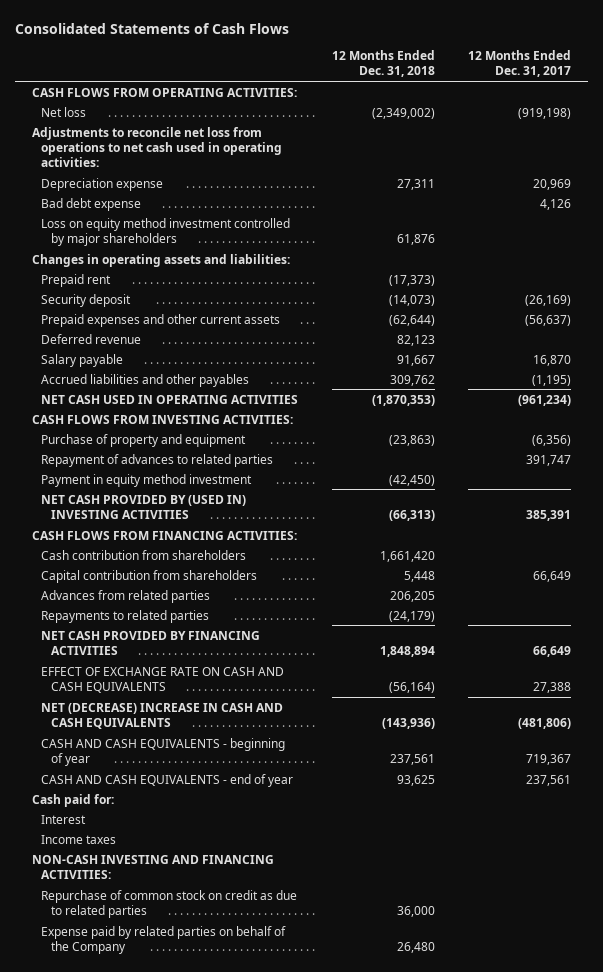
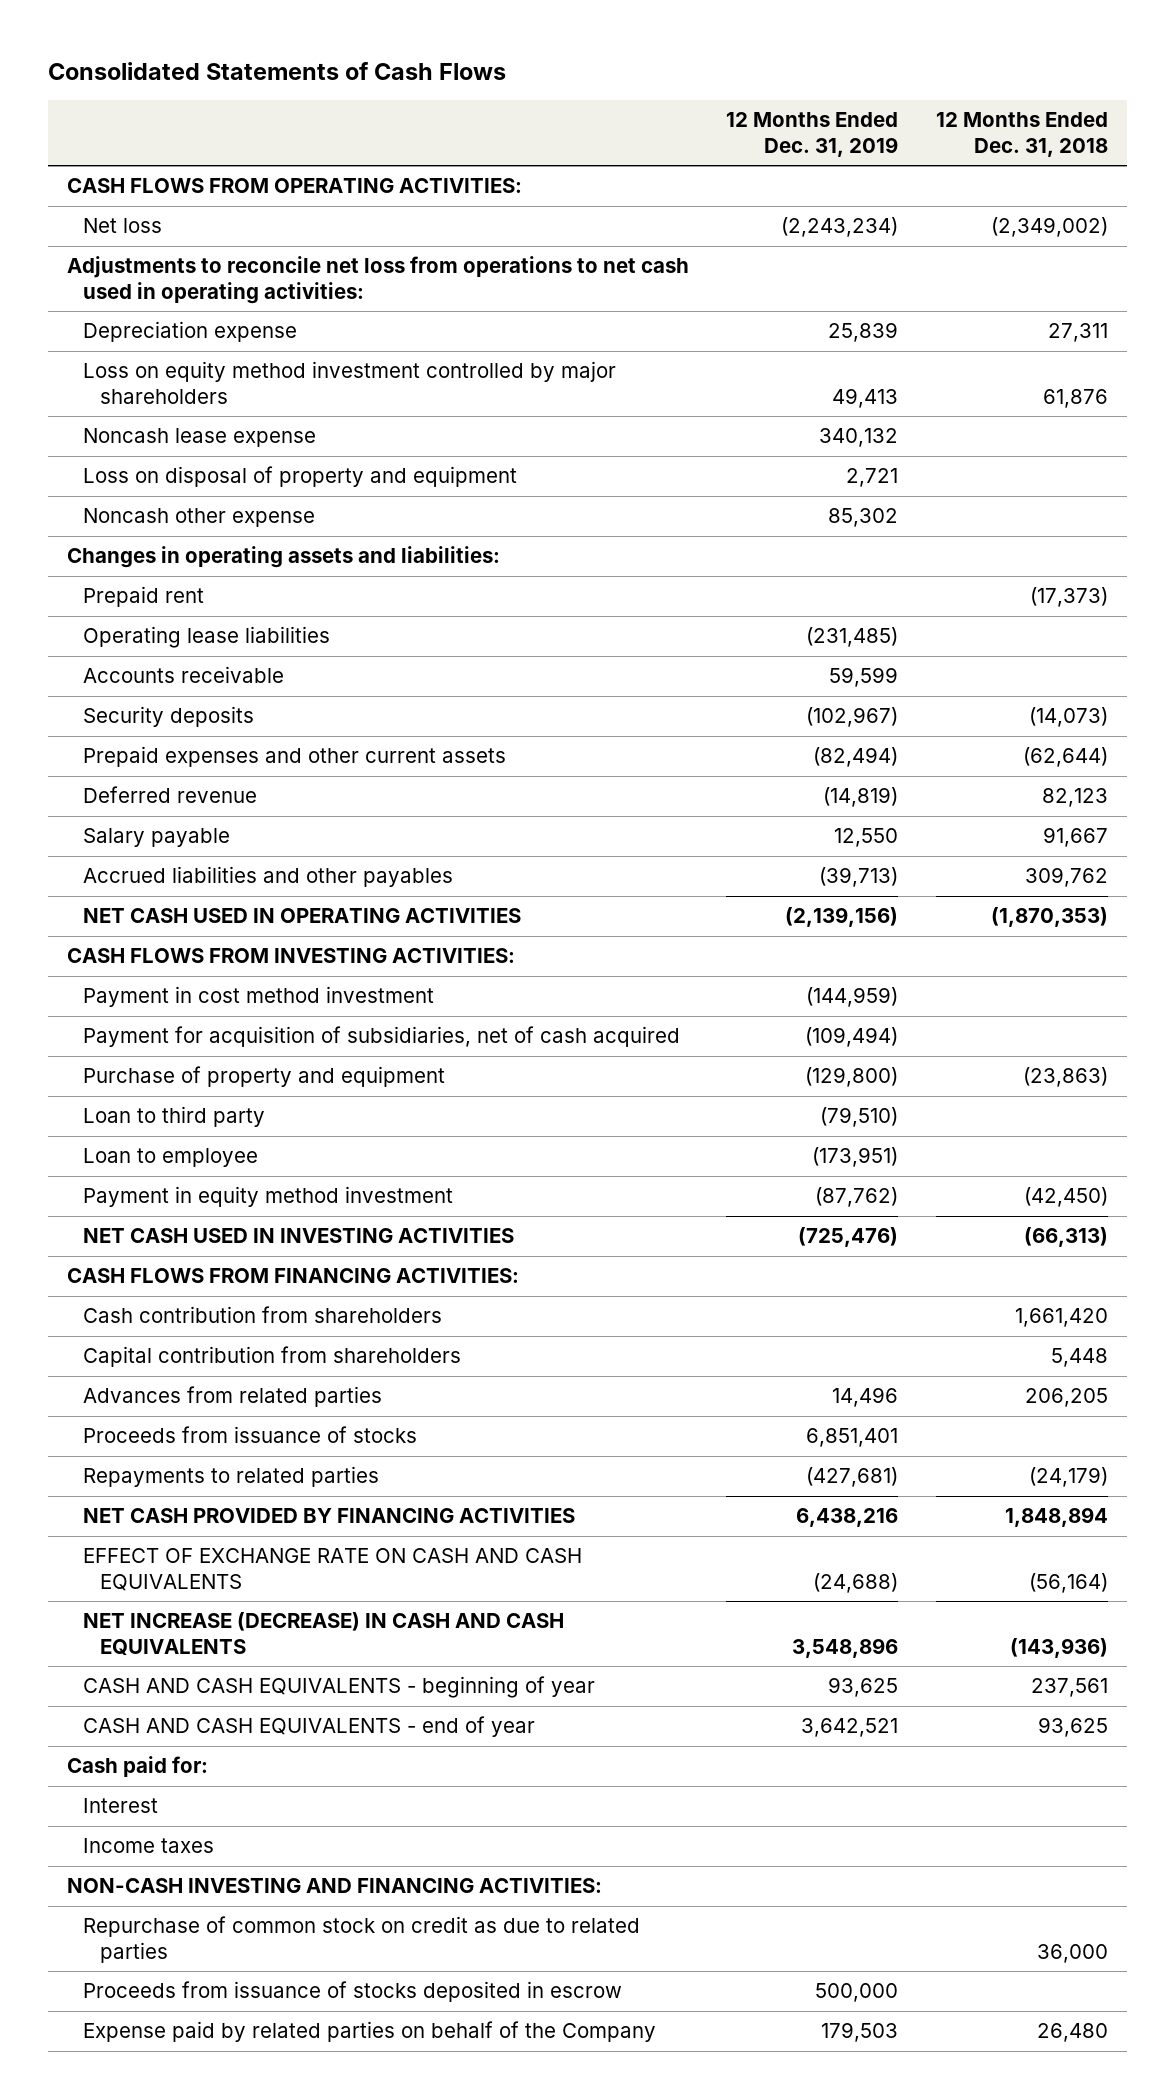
- | 12 Months Ended Dec. 31, 2018 | 12 Months Ended Dec. 31, 2017
+ | 12 Months Ended Dec. 31, 2019 | 12 Months Ended Dec. 31, 2018
- Bad debt expense | | 4,126
+ Noncash lease expense | 340,132 |
+ Loss on disposal of property and equipment | 2,721 |
+ Noncash other expense | 85,302 |
- Security deposit | (14,073) | (26,169)
+ Operating lease liabilities | (231,485) |
+ Accounts receivable | 59,599 |
+ Security deposits | (102,967) | (14,073)
+ Payment in cost method investment | (144,959) |
+ Payment for acquisition of subsidiaries, net of cash acquired | (109,494) |
- Repayment of advances to related parties | | 391,747
+ Loan to third party | (79,510) |
+ Loan to employee | (173,951) |
- NET CASH PROVIDED BY (USED IN) INVESTING ACTIVITIES | (66,313) | 385,391
+ NET CASH USED IN INVESTING ACTIVITIES | (725,476) | (66,313)
+ Proceeds from issuance of stocks | 6,851,401 |
- NET (DECREASE) INCREASE IN CASH AND CASH EQUIVALENTS | (143,936) | (481,806)
+ NET INCREASE (DECREASE) IN CASH AND CASH EQUIVALENTS | 3,548,896 | (143,936)
+ Proceeds from issuance of stocks deposited in escrow | 500,000 |

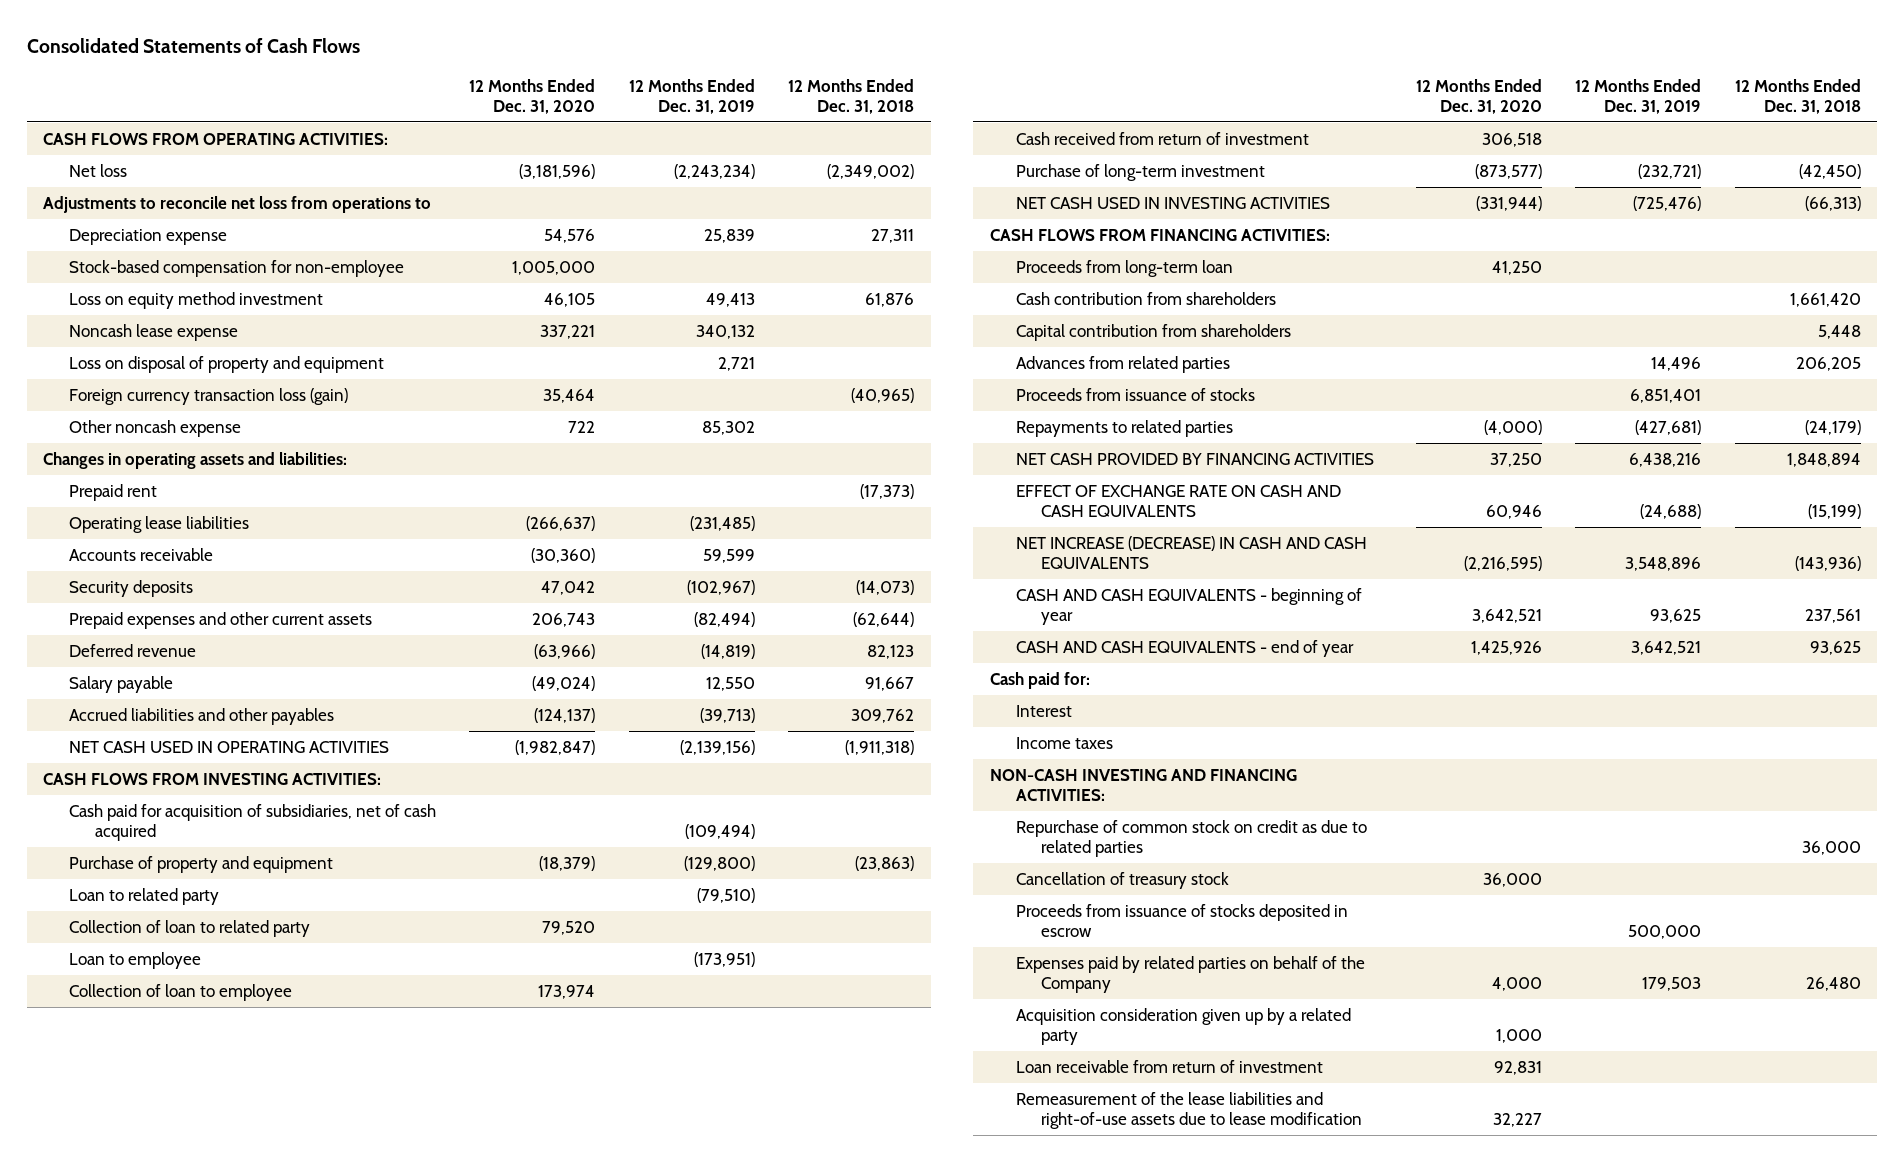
- | 12 Months Ended Dec. 31, 2019 | 12 Months Ended Dec. 31, 2018
+ | 12 Months Ended Dec. 31, 2020 | 12 Months Ended Dec. 31, 2019 | 12 Months Ended Dec. 31, 2018
- Adjustments to reconcile net loss from operations to net cash used in operating activities:
+ Adjustments to reconcile net loss from operations to
- Loss on equity method investment controlled by major shareholders | 49,413 | 61,876
+ Stock-based compensation for non-employee | 1,005,000 | |
+ Loss on equity method investment | 46,105 | 49,413 | 61,876
- Noncash other expense | 85,302 |
+ Foreign currency transaction loss (gain) | 35,464 | | (40,965)
+ Other noncash expense | 722 | 85,302 |
- NET CASH USED IN OPERATING ACTIVITIES | (2,139,156) | (1,870,353)
+ NET CASH USED IN OPERATING ACTIVITIES | (1,982,847) | (2,139,156) | (1,911,318)
- Payment in cost method investment | (144,959) |
- Payment for acquisition of subsidiaries, net of cash acquired | (109,494) |
+ Cash paid for acquisition of subsidiaries, net of cash acquired | | (109,494) |
- Loan to third party | (79,510) |
+ Loan to related party | | (79,510) |
+ Collection of loan to related party | 79,520 | |
- Payment in equity method investment | (87,762) | (42,450)
+ Collection of loan to employee | 173,974 | |
+ Cash received from return of investment | 306,518 | |
+ Purchase of long-term investment | (873,577) | (232,721) | (42,450)
+ Proceeds from long-term loan | 41,250 | |
- EFFECT OF EXCHANGE RATE ON CASH AND CASH EQUIVALENTS | (24,688) | (56,164)
+ EFFECT OF EXCHANGE RATE ON CASH AND CASH EQUIVALENTS | 60,946 | (24,688) | (15,199)
+ Cancellation of treasury stock | 36,000 | |
- Expense paid by related parties on behalf of the Company | 179,503 | 26,480
+ Expenses paid by related parties on behalf of the Company | 4,000 | 179,503 | 26,480
+ Acquisition consideration given up by a related party | 1,000 | |
+ Loan receivable from return of investment | 92,831 | |
+ Remeasurement of the lease liabilities and right-of-use assets due to lease modification | 32,227 | |

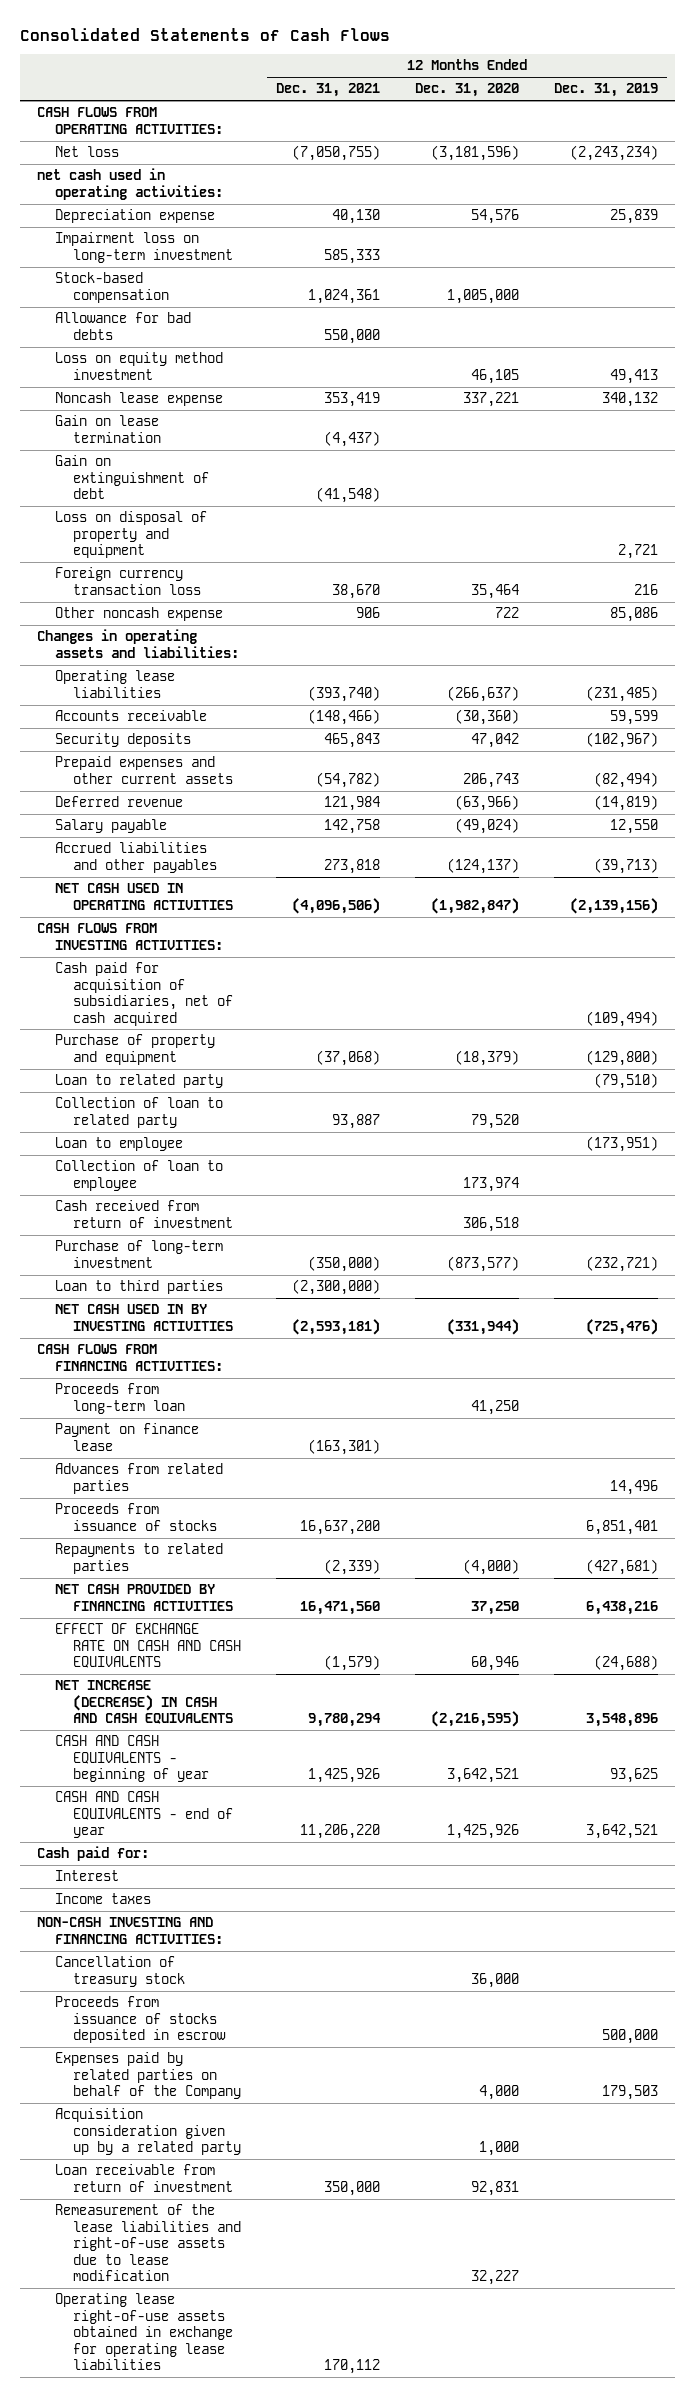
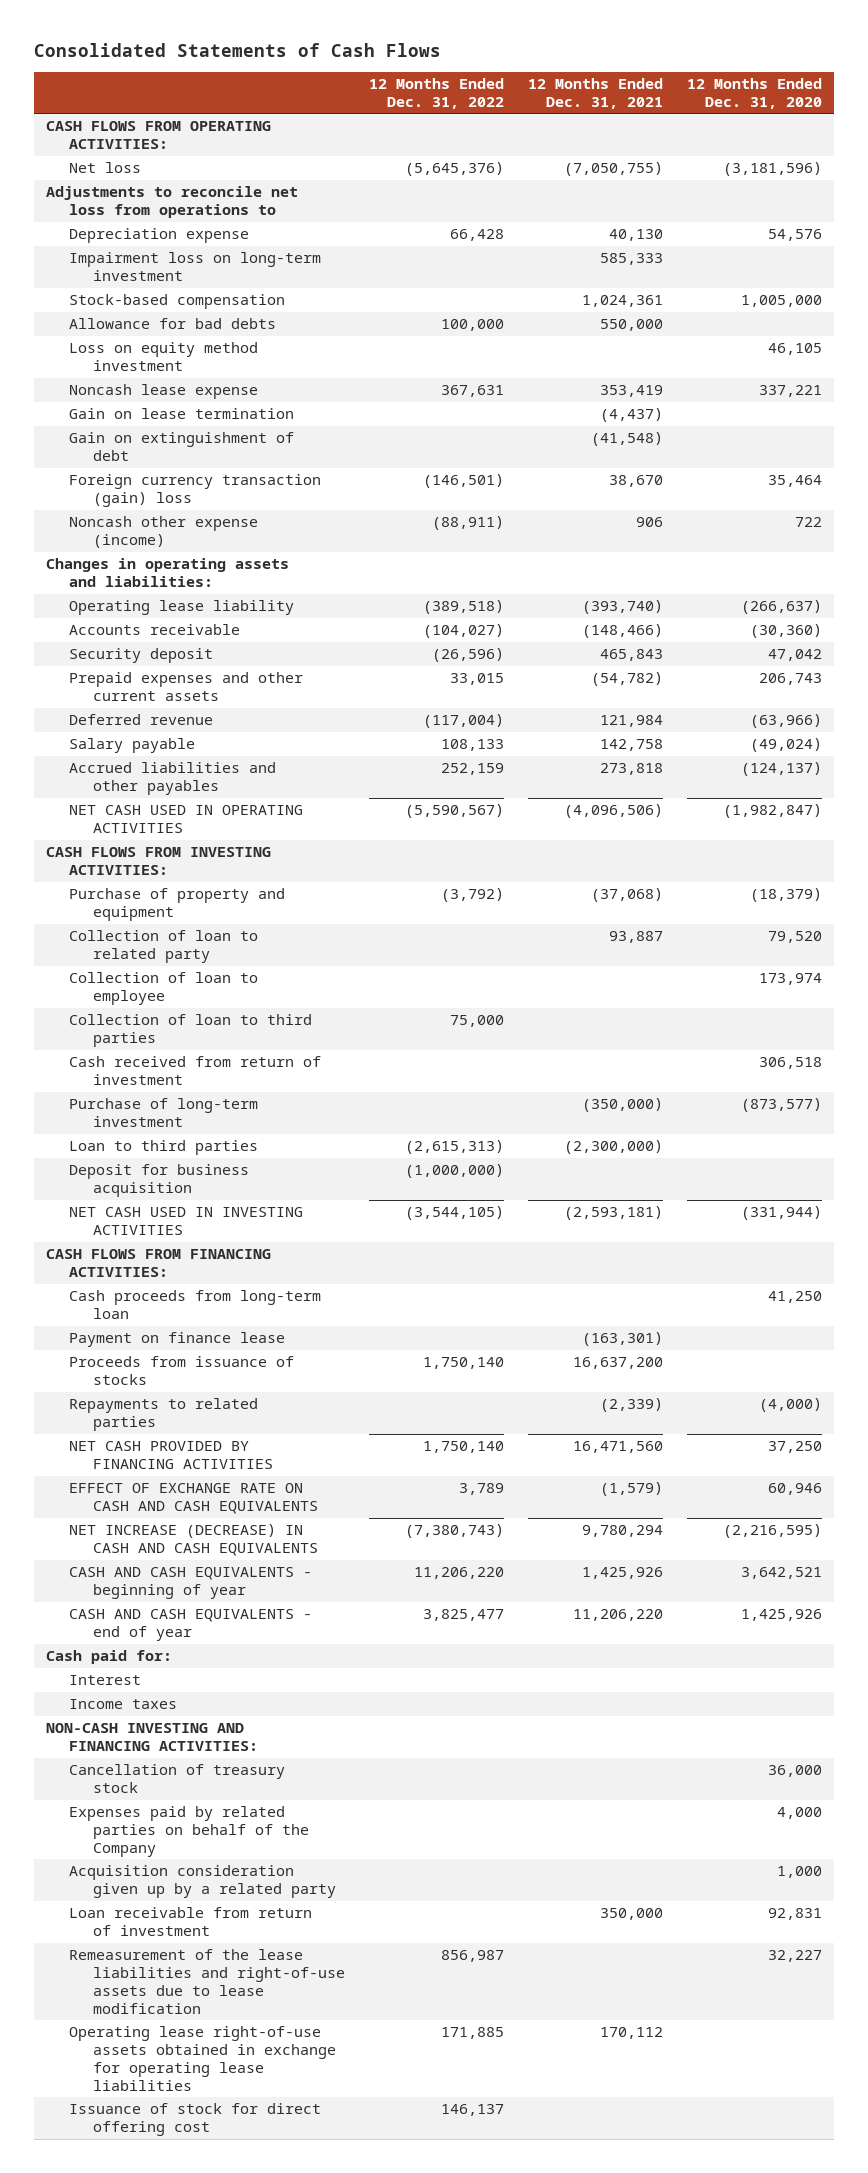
- | 12 Months Ended Dec. 31, 2021 | 12 Months Ended Dec. 31, 2020 | 12 Months Ended Dec. 31, 2019
+ | 12 Months Ended Dec. 31, 2022 | 12 Months Ended Dec. 31, 2021 | 12 Months Ended Dec. 31, 2020
- net cash used in operating activities:
+ Adjustments to reconcile net loss from operations to
- Loss on disposal of property and equipment | | | 2,721
- Foreign currency transaction loss | 38,670 | 35,464 | 216
- Other noncash expense | 906 | 722 | 85,086
+ Foreign currency transaction (gain) loss | (146,501) | 38,670 | 35,464
+ Noncash other expense (income) | (88,911) | 906 | 722
- Operating lease liabilities | (393,740) | (266,637) | (231,485)
+ Operating lease liability | (389,518) | (393,740) | (266,637)
- Security deposits | 465,843 | 47,042 | (102,967)
+ Security deposit | (26,596) | 465,843 | 47,042
- Cash paid for acquisition of subsidiaries, net of cash acquired | | | (109,494)
- Loan to related party | | | (79,510)
- Loan to employee | | | (173,951)
+ Collection of loan to third parties | 75,000 | |
- NET CASH USED IN BY INVESTING ACTIVITIES | (2,593,181) | (331,944) | (725,476)
+ Deposit for business acquisition | (1,000,000) | |
+ NET CASH USED IN INVESTING ACTIVITIES | (3,544,105) | (2,593,181) | (331,944)
- Proceeds from long-term loan | | 41,250 |
+ Cash proceeds from long-term loan | | | 41,250
- Advances from related parties | | | 14,496
- Proceeds from issuance of stocks deposited in escrow | | | 500,000
+ Issuance of stock for direct offering cost | 146,137 | |

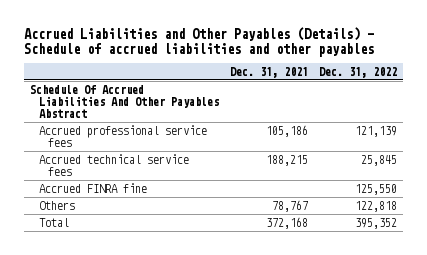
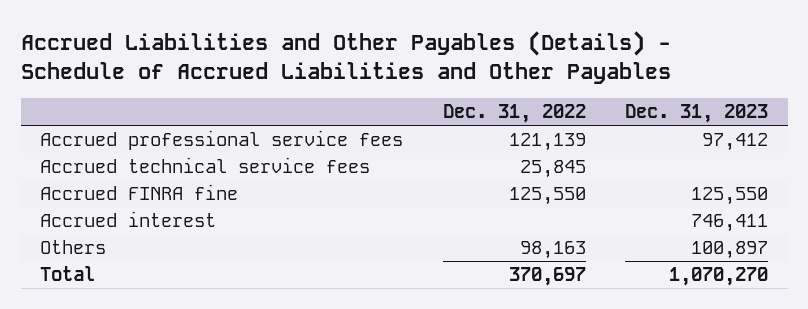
- Accrued Liabilities and Other Payables (Details) - Schedule of accrued liabilities and other payables
+ Accrued Liabilities and Other Payables (Details) - Schedule of Accrued Liabilities and Other Payables
- | Dec. 31, 2021 | Dec. 31, 2022
+ | Dec. 31, 2022 | Dec. 31, 2023
- Schedule Of Accrued Liabilities And Other Payables Abstract
- Others | 78,767 | 122,818
- Total | 372,168 | 395,352
+ Accrued interest | | 746,411
+ Others | 98,163 | 100,897
+ Total | 370,697 | 1,070,270

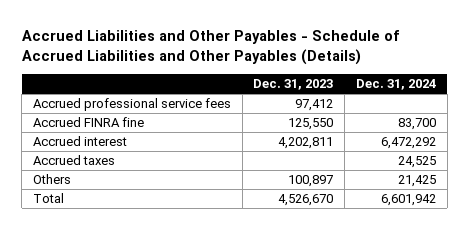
- Accrued Liabilities and Other Payables (Details) - Schedule of Accrued Liabilities and Other Payables
+ Accrued Liabilities and Other Payables - Schedule of Accrued Liabilities and Other Payables (Details)
- | Dec. 31, 2022 | Dec. 31, 2023
+ | Dec. 31, 2023 | Dec. 31, 2024
- Accrued technical service fees | 25,845 |
- Accrued interest | | 746,411
+ Accrued interest | 4,202,811 | 6,472,292
+ Accrued taxes | | 24,525
- Total | 370,697 | 1,070,270
+ Total | 4,526,670 | 6,601,942

